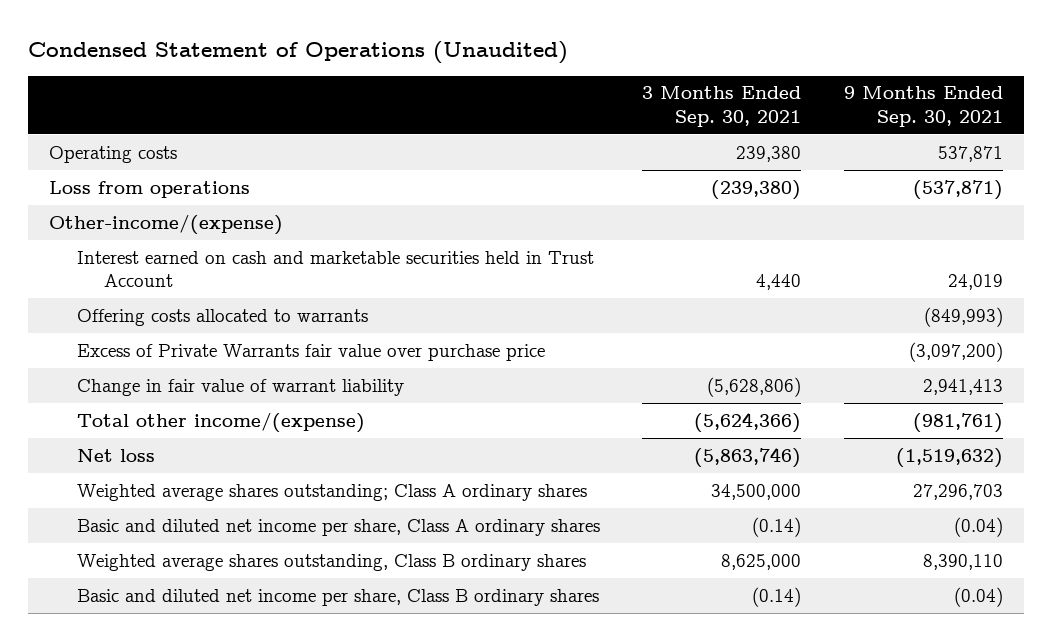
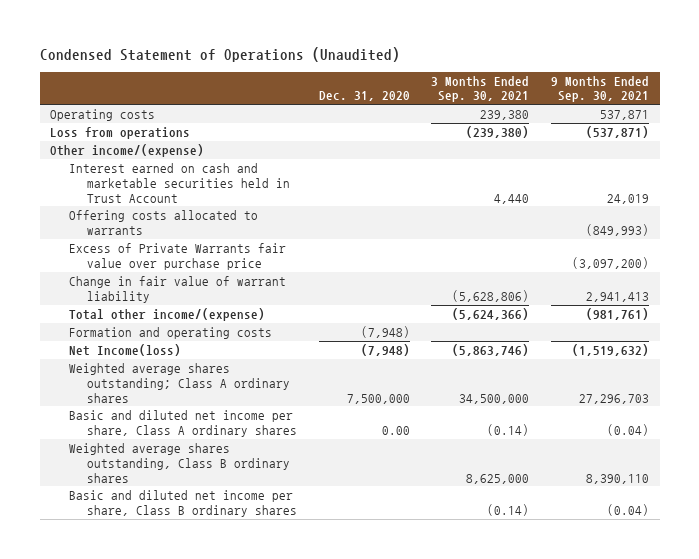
- | 3 Months Ended Sep. 30, 2021 | 9 Months Ended Sep. 30, 2021
+ | Dec. 31, 2020 | 3 Months Ended Sep. 30, 2021 | 9 Months Ended Sep. 30, 2021
- Other-income/(expense)
+ Other income/(expense)
- Net loss | (5,863,746) | (1,519,632)
+ Formation and operating costs | (7,948) | |
+ Net Income(loss) | (7,948) | (5,863,746) | (1,519,632)

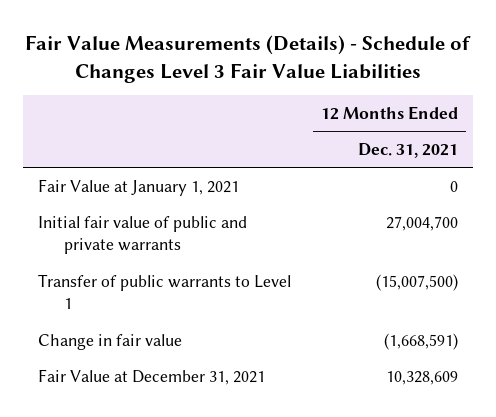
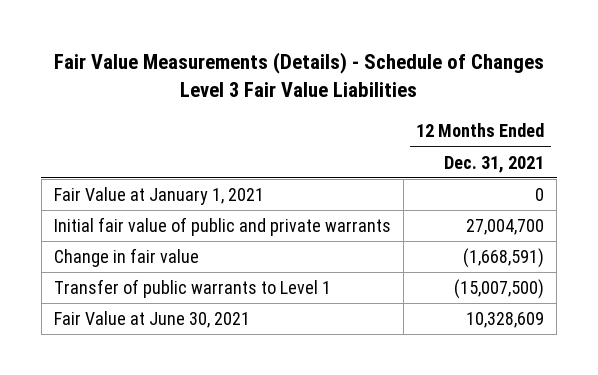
- Fair Value at December 31, 2021 | 10,328,609
moved down: Transfer of public warrants to Level 1 | (15,007,500)
+ Fair Value at June 30, 2021 | 10,328,609

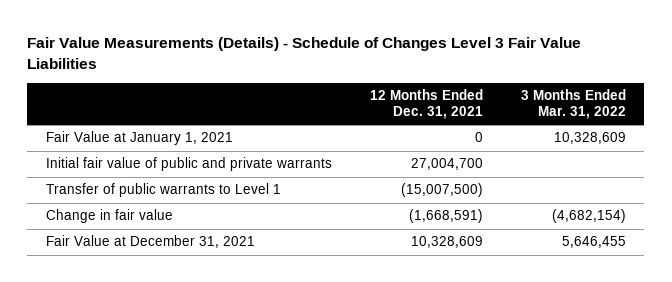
- | 12 Months Ended Dec. 31, 2021
+ | 12 Months Ended Dec. 31, 2021 | 3 Months Ended Mar. 31, 2022
- Fair Value at June 30, 2021 | 10,328,609
moved down: Change in fair value | (1,668,591) | (4,682,154)
+ Fair Value at December 31, 2021 | 10,328,609 | 5,646,455

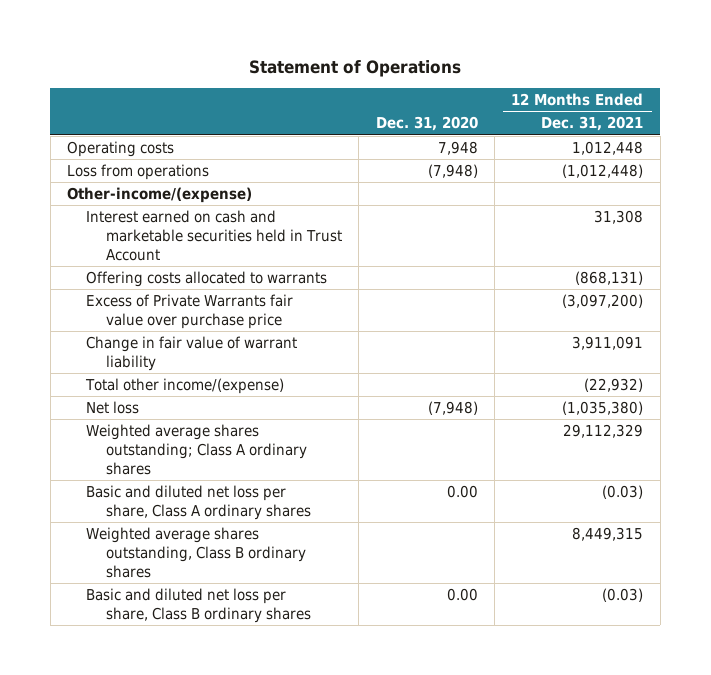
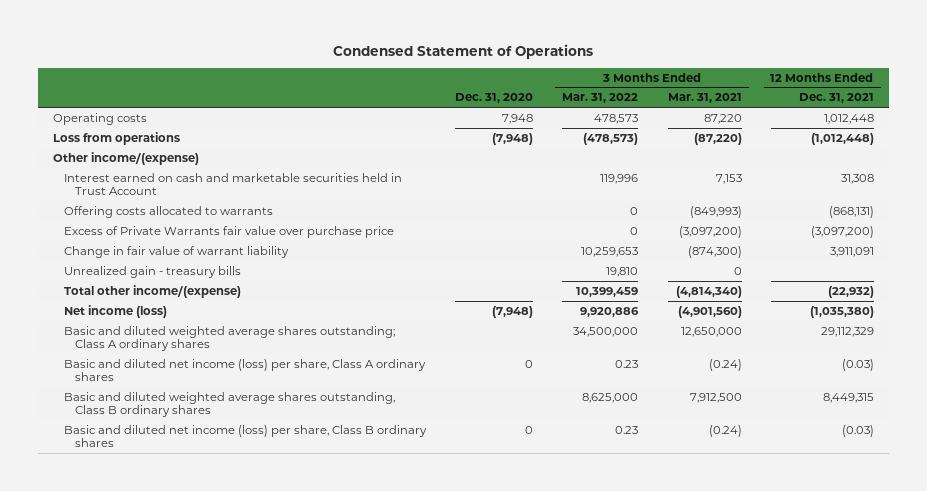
- Statement of Operations
+ Condensed Statement of Operations
- | Dec. 31, 2020 | 12 Months Ended Dec. 31, 2021
+ | Dec. 31, 2020 | 3 Months Ended Mar. 31, 2022 | 3 Months Ended Mar. 31, 2021 | 12 Months Ended Dec. 31, 2021
- Other-income/(expense)
+ Other income/(expense)
+ Unrealized gain - treasury bills | | 19,810 | 0 |
- Net loss | (7,948) | (1,035,380)
- Weighted average shares outstanding; Class A ordinary shares | | 29,112,329
- Basic and diluted net loss per share, Class A ordinary shares | 0.00 | (0.03)
- Weighted average shares outstanding, Class B ordinary shares | | 8,449,315
- Basic and diluted net loss per share, Class B ordinary shares | 0.00 | (0.03)
+ Net income (loss) | (7,948) | 9,920,886 | (4,901,560) | (1,035,380)
+ Basic and diluted weighted average shares outstanding; Class A ordinary shares | | 34,500,000 | 12,650,000 | 29,112,329
+ Basic and diluted net income (loss) per share, Class A ordinary shares | 0 | 0.23 | (0.24) | (0.03)
+ Basic and diluted weighted average shares outstanding, Class B ordinary shares | | 8,625,000 | 7,912,500 | 8,449,315
+ Basic and diluted net income (loss) per share, Class B ordinary shares | 0 | 0.23 | (0.24) | (0.03)

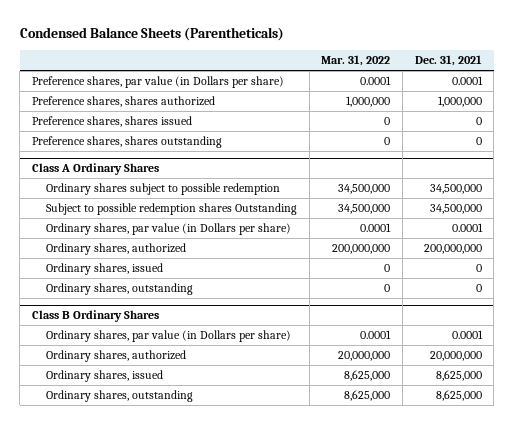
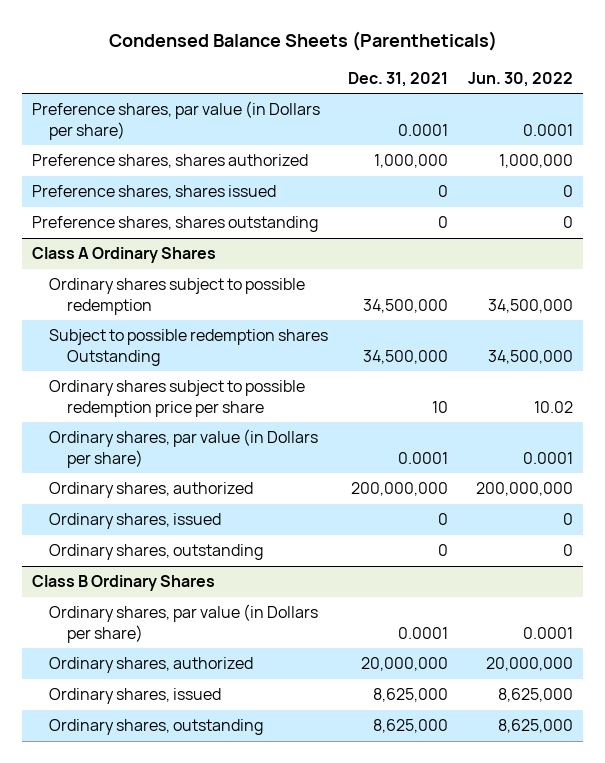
- | Mar. 31, 2022 | Dec. 31, 2021
+ | Dec. 31, 2021 | Jun. 30, 2022
@ Class A Ordinary Shares
+ Ordinary shares subject to possible redemption price per share | 10 | 10.02

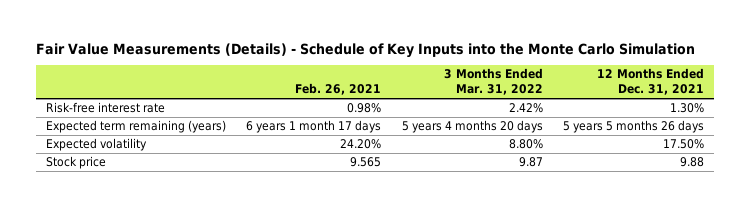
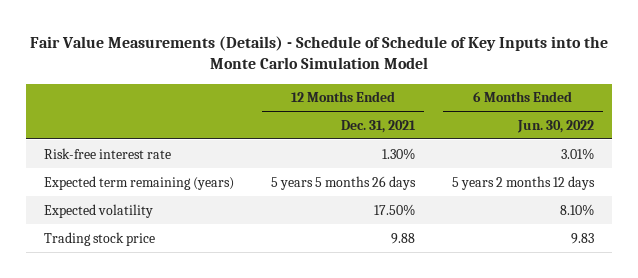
- Fair Value Measurements (Details) - Schedule of Key Inputs into the Monte Carlo Simulation
+ Fair Value Measurements (Details) - Schedule of Schedule of Key Inputs into the Monte Carlo Simulation Model
- | Feb. 26, 2021 | 3 Months Ended Mar. 31, 2022 | 12 Months Ended Dec. 31, 2021
+ | 12 Months Ended Dec. 31, 2021 | 6 Months Ended Jun. 30, 2022
- Stock price | 9.565 | 9.87 | 9.88
+ Trading stock price | 9.88 | 9.83

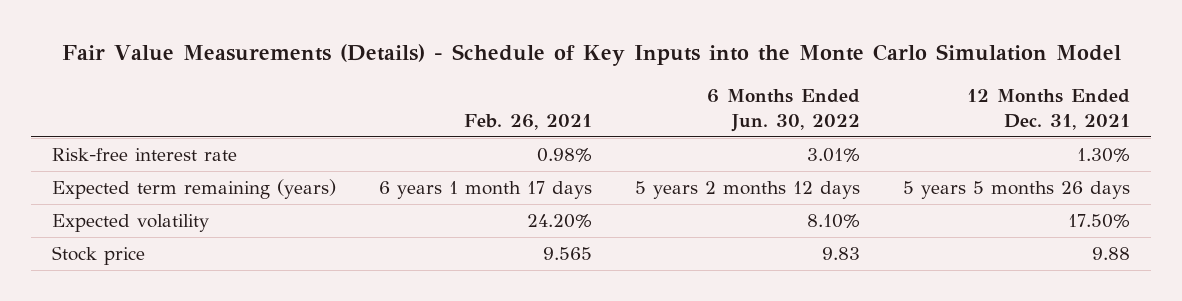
- Fair Value Measurements (Details) - Schedule of Schedule of Key Inputs into the Monte Carlo Simulation Model
+ Fair Value Measurements (Details) - Schedule of Key Inputs into the Monte Carlo Simulation Model
- | 12 Months Ended Dec. 31, 2021 | 6 Months Ended Jun. 30, 2022
+ | Feb. 26, 2021 | 6 Months Ended Jun. 30, 2022 | 12 Months Ended Dec. 31, 2021
- Trading stock price | 9.88 | 9.83
+ Stock price | 9.565 | 9.83 | 9.88

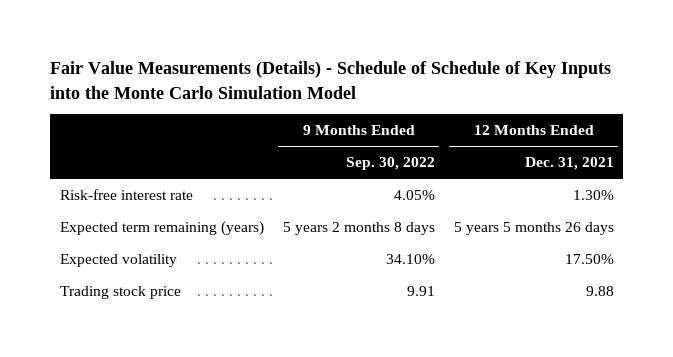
- Fair Value Measurements (Details) - Schedule of Key Inputs into the Monte Carlo Simulation Model
+ Fair Value Measurements (Details) - Schedule of Schedule of Key Inputs into the Monte Carlo Simulation Model
- | Feb. 26, 2021 | 6 Months Ended Jun. 30, 2022 | 12 Months Ended Dec. 31, 2021
+ | 9 Months Ended Sep. 30, 2022 | 12 Months Ended Dec. 31, 2021
- Stock price | 9.565 | 9.83 | 9.88
+ Trading stock price | 9.91 | 9.88

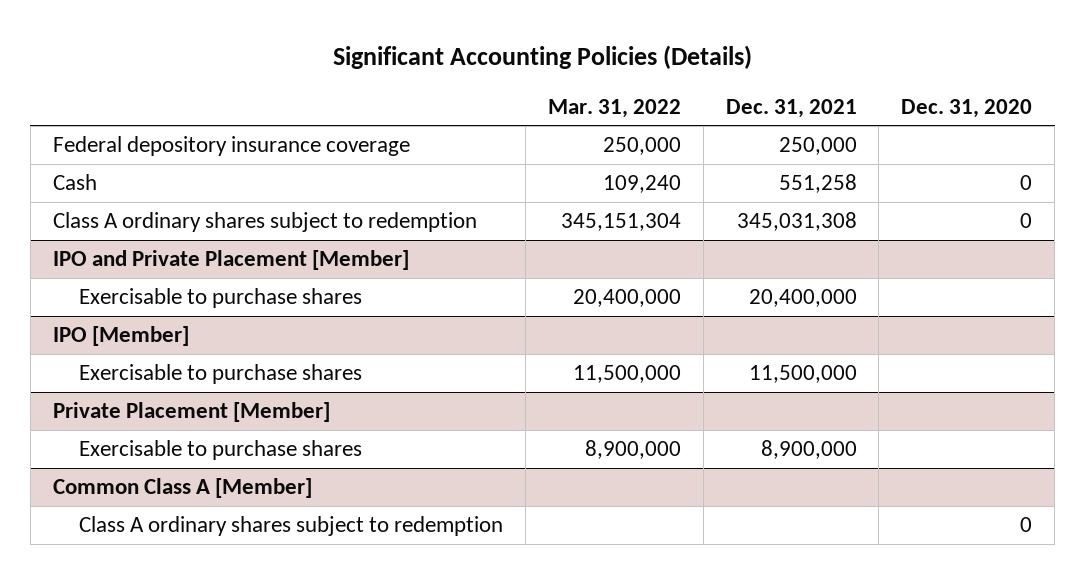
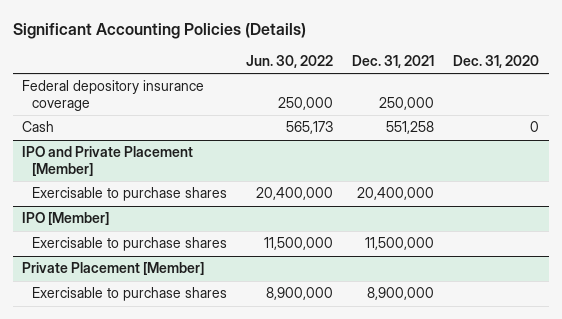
- | Mar. 31, 2022 | Dec. 31, 2021 | Dec. 31, 2020
+ | Jun. 30, 2022 | Dec. 31, 2021 | Dec. 31, 2020
- Class A ordinary shares subject to redemption | 345,151,304 | 345,031,308 | 0
- Common Class A [Member]
- Class A ordinary shares subject to redemption | | | 0

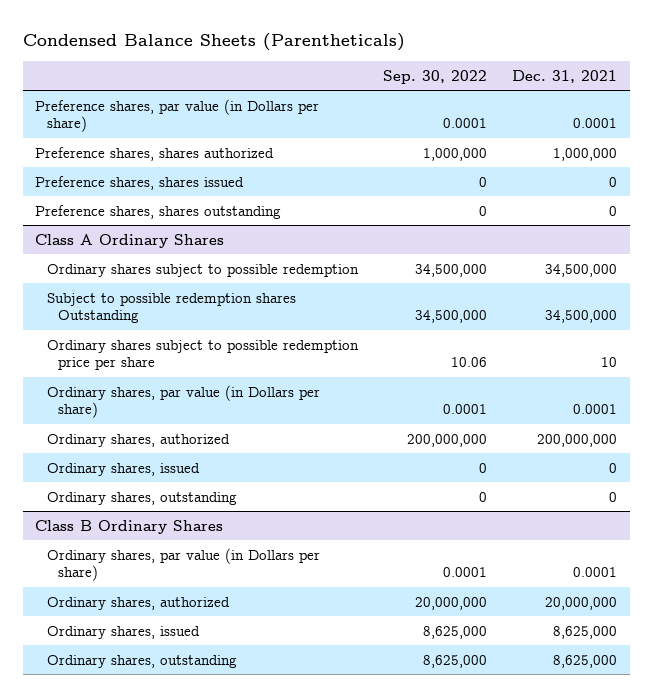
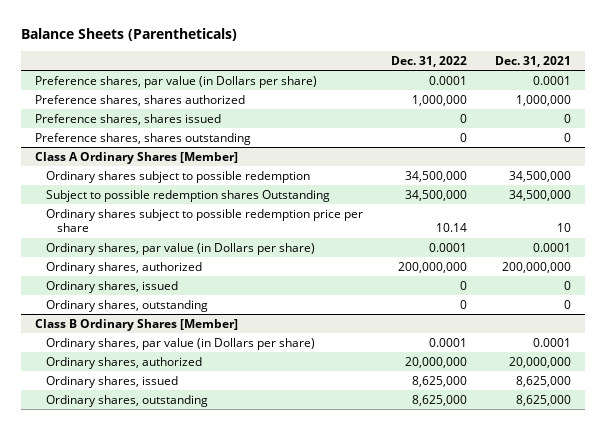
- Condensed Balance Sheets (Parentheticals)
+ Balance Sheets (Parentheticals)
- | Sep. 30, 2022 | Dec. 31, 2021
+ | Dec. 31, 2022 | Dec. 31, 2021
- Class A Ordinary Shares
+ Class A Ordinary Shares [Member]
- Class B Ordinary Shares
+ Class B Ordinary Shares [Member]

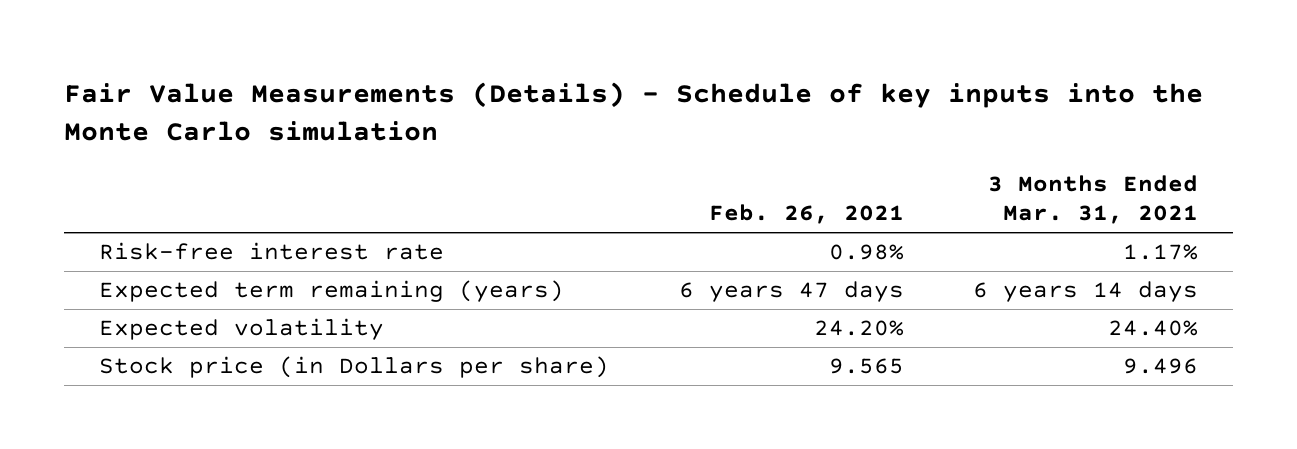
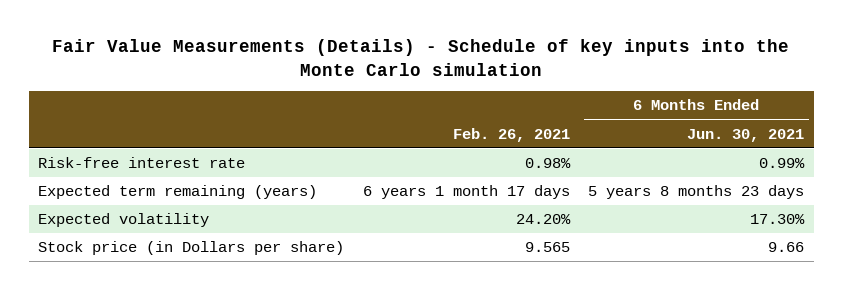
- | Feb. 26, 2021 | 3 Months Ended Mar. 31, 2021
+ | Feb. 26, 2021 | 6 Months Ended Jun. 30, 2021
- Expected term remaining (years) | 6 years 47 days | 6 years 14 days
+ Expected term remaining (years) | 6 years 1 month 17 days | 5 years 8 months 23 days

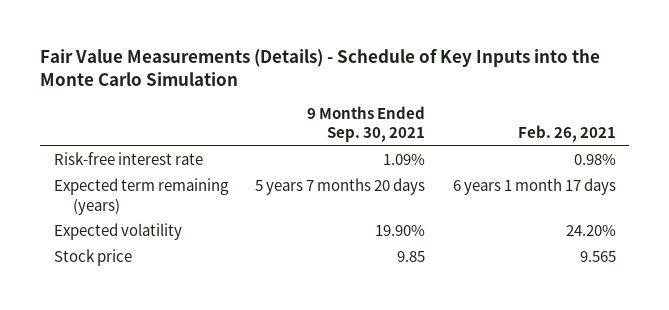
- Fair Value Measurements (Details) - Schedule of key inputs into the Monte Carlo simulation
+ Fair Value Measurements (Details) - Schedule of Key Inputs into the Monte Carlo Simulation
- | Feb. 26, 2021 | 6 Months Ended Jun. 30, 2021
+ | 9 Months Ended Sep. 30, 2021 | Feb. 26, 2021
- Stock price (in Dollars per share) | 9.565 | 9.66
+ Stock price | 9.85 | 9.565

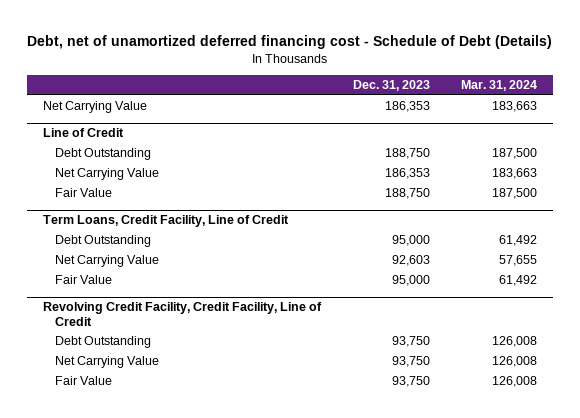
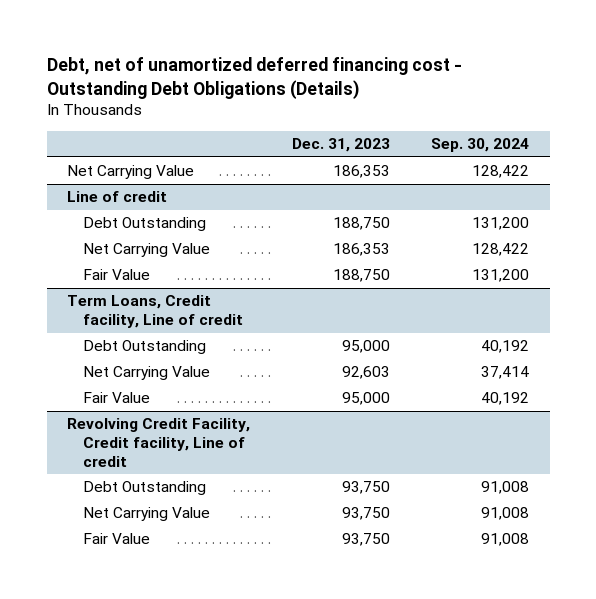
- Debt, net of unamortized deferred financing cost - Schedule of Debt (Details)
+ Debt, net of unamortized deferred financing cost - Outstanding Debt Obligations (Details)
- | Dec. 31, 2023 | Mar. 31, 2024
+ | Dec. 31, 2023 | Sep. 30, 2024
- Line of Credit
+ Line of credit
- Term Loans, Credit Facility, Line of Credit
+ Term Loans, Credit facility, Line of credit
- Revolving Credit Facility, Credit Facility, Line of Credit
+ Revolving Credit Facility, Credit facility, Line of credit

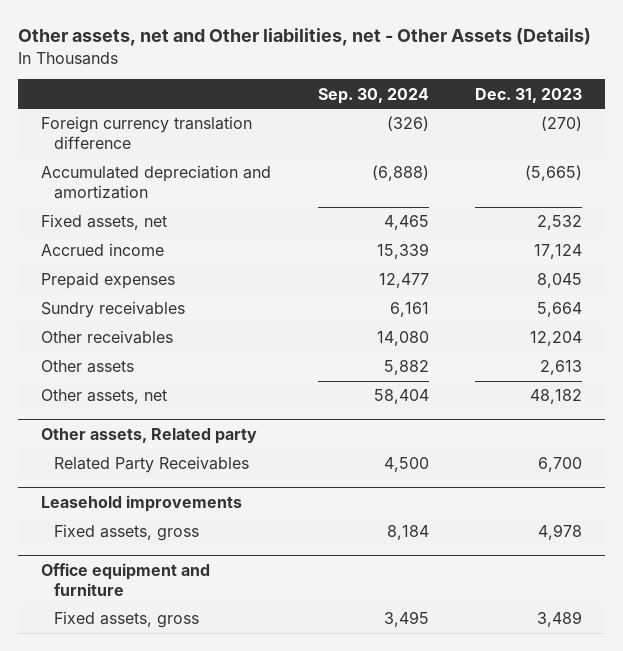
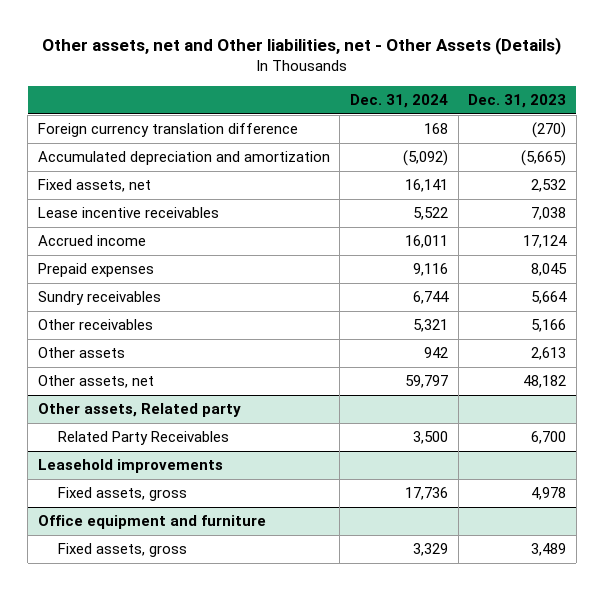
- | Sep. 30, 2024 | Dec. 31, 2023
+ | Dec. 31, 2024 | Dec. 31, 2023
+ Lease incentive receivables | 5,522 | 7,038
- Other receivables | 14,080 | 12,204
+ Other receivables | 5,321 | 5,166

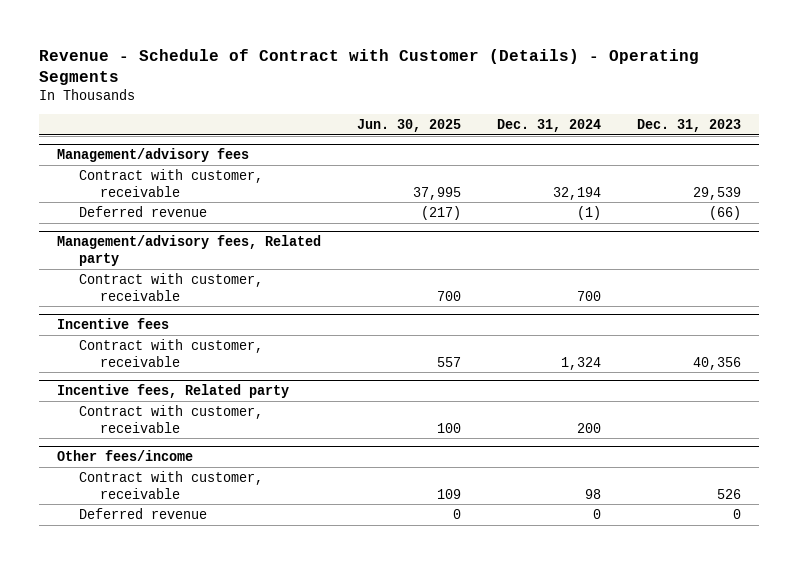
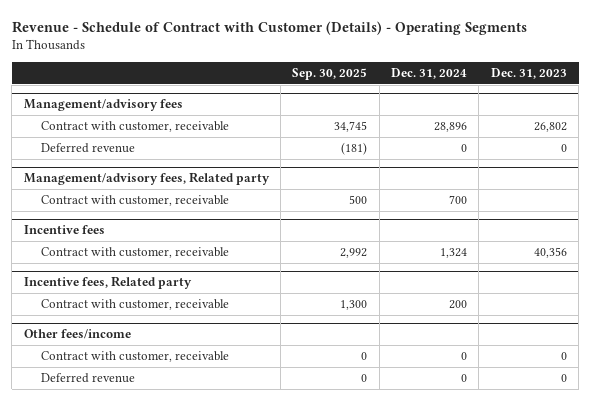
- | Jun. 30, 2025 | Dec. 31, 2024 | Dec. 31, 2023
+ | Sep. 30, 2025 | Dec. 31, 2024 | Dec. 31, 2023
@ Management/advisory fees
- Contract with customer, receivable | 37,995 | 32,194 | 29,539
- Deferred revenue | (217) | (1) | (66)
+ Contract with customer, receivable | 34,745 | 28,896 | 26,802
+ Deferred revenue | (181) | 0 | 0
@ Other fees/income
- Contract with customer, receivable | 109 | 98 | 526
+ Contract with customer, receivable | 0 | 0 | 0

